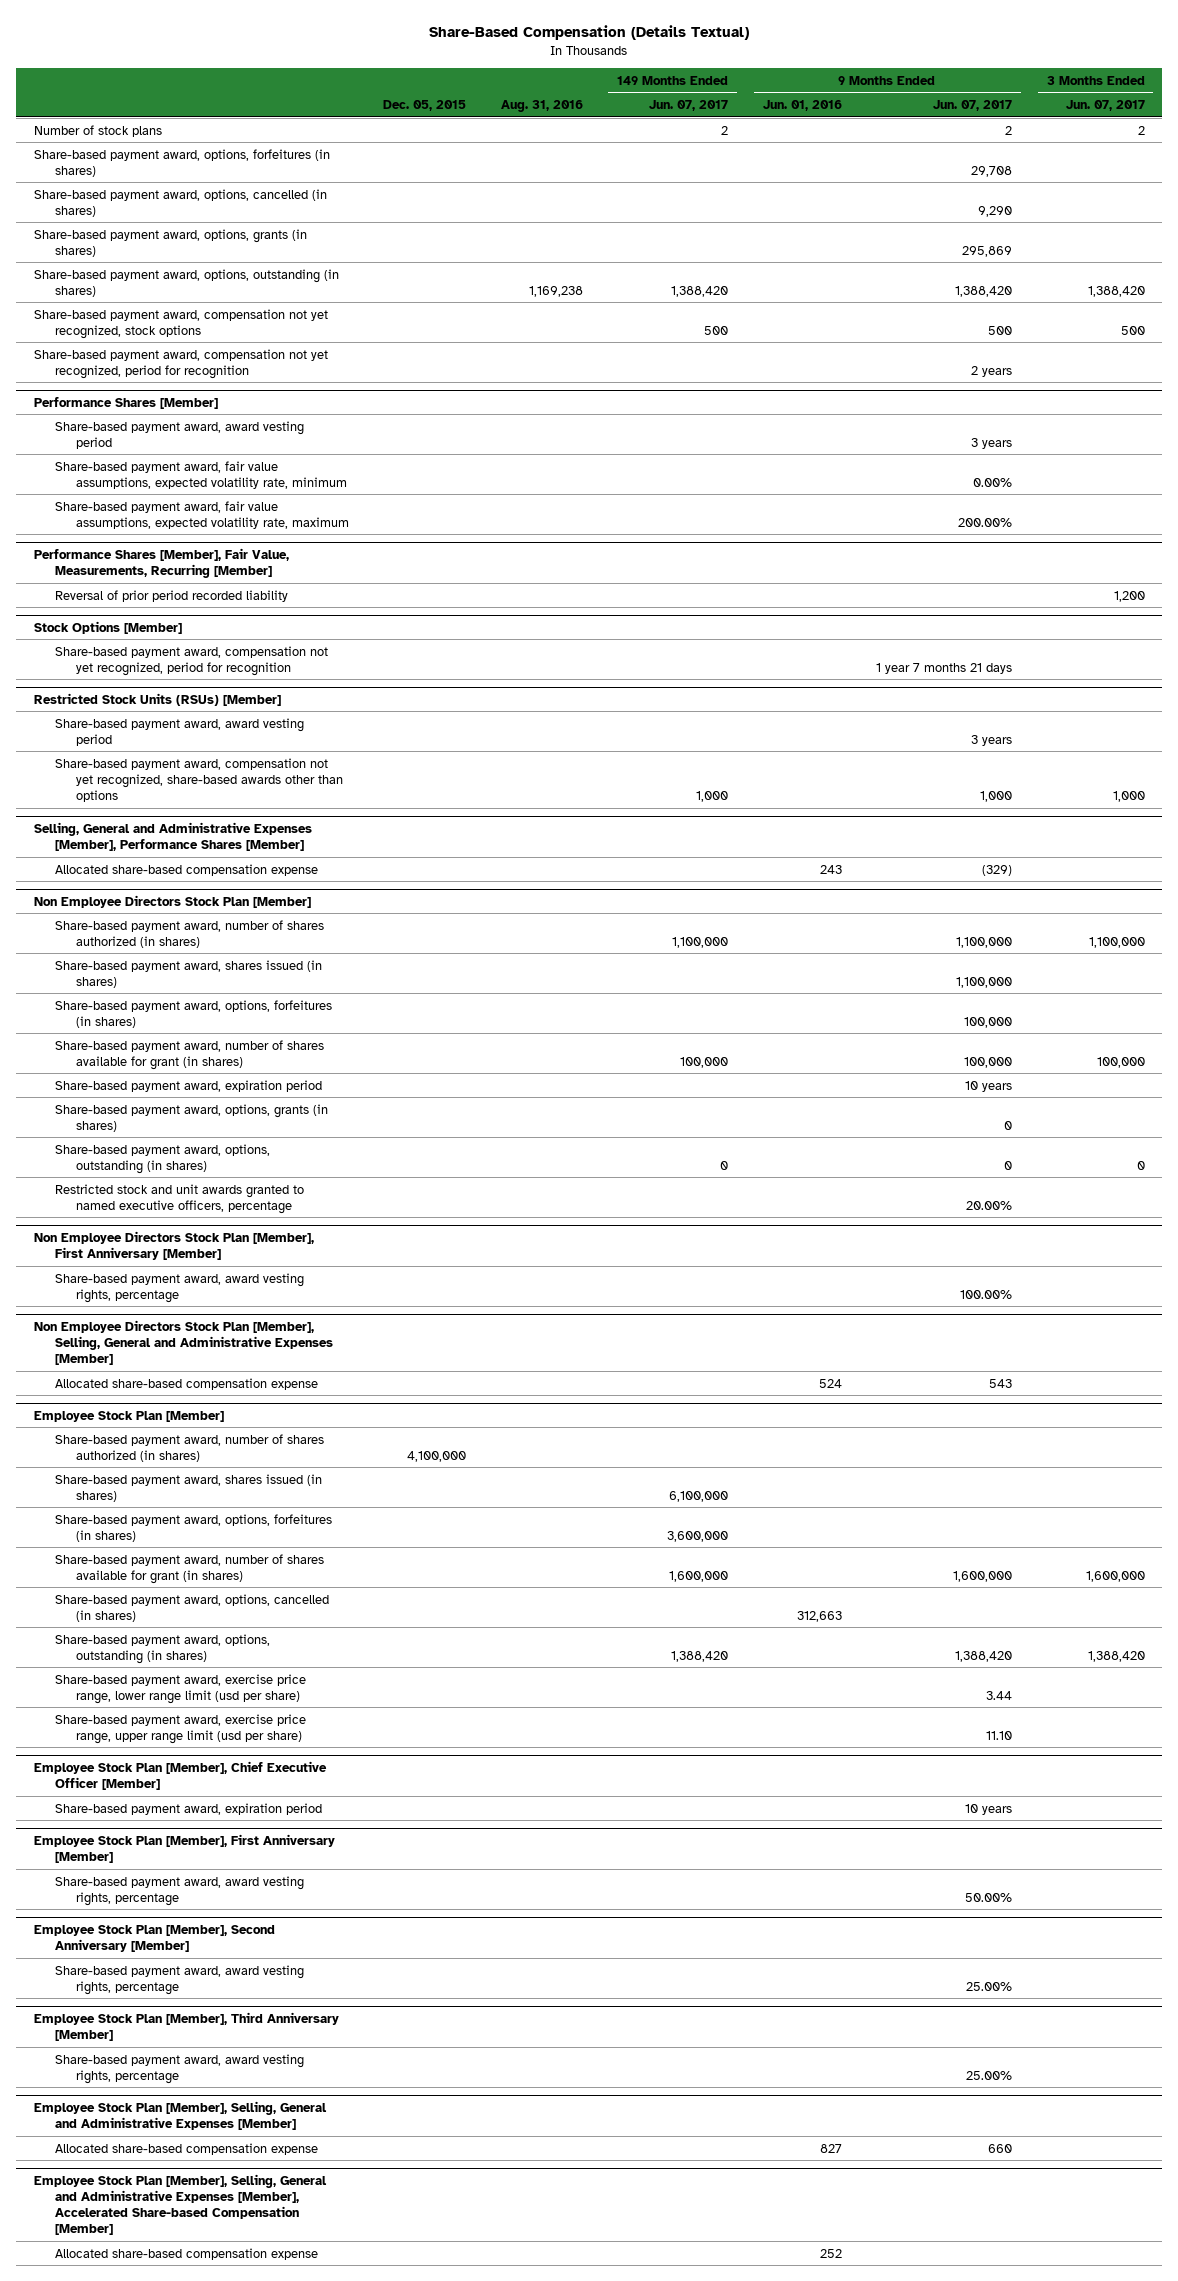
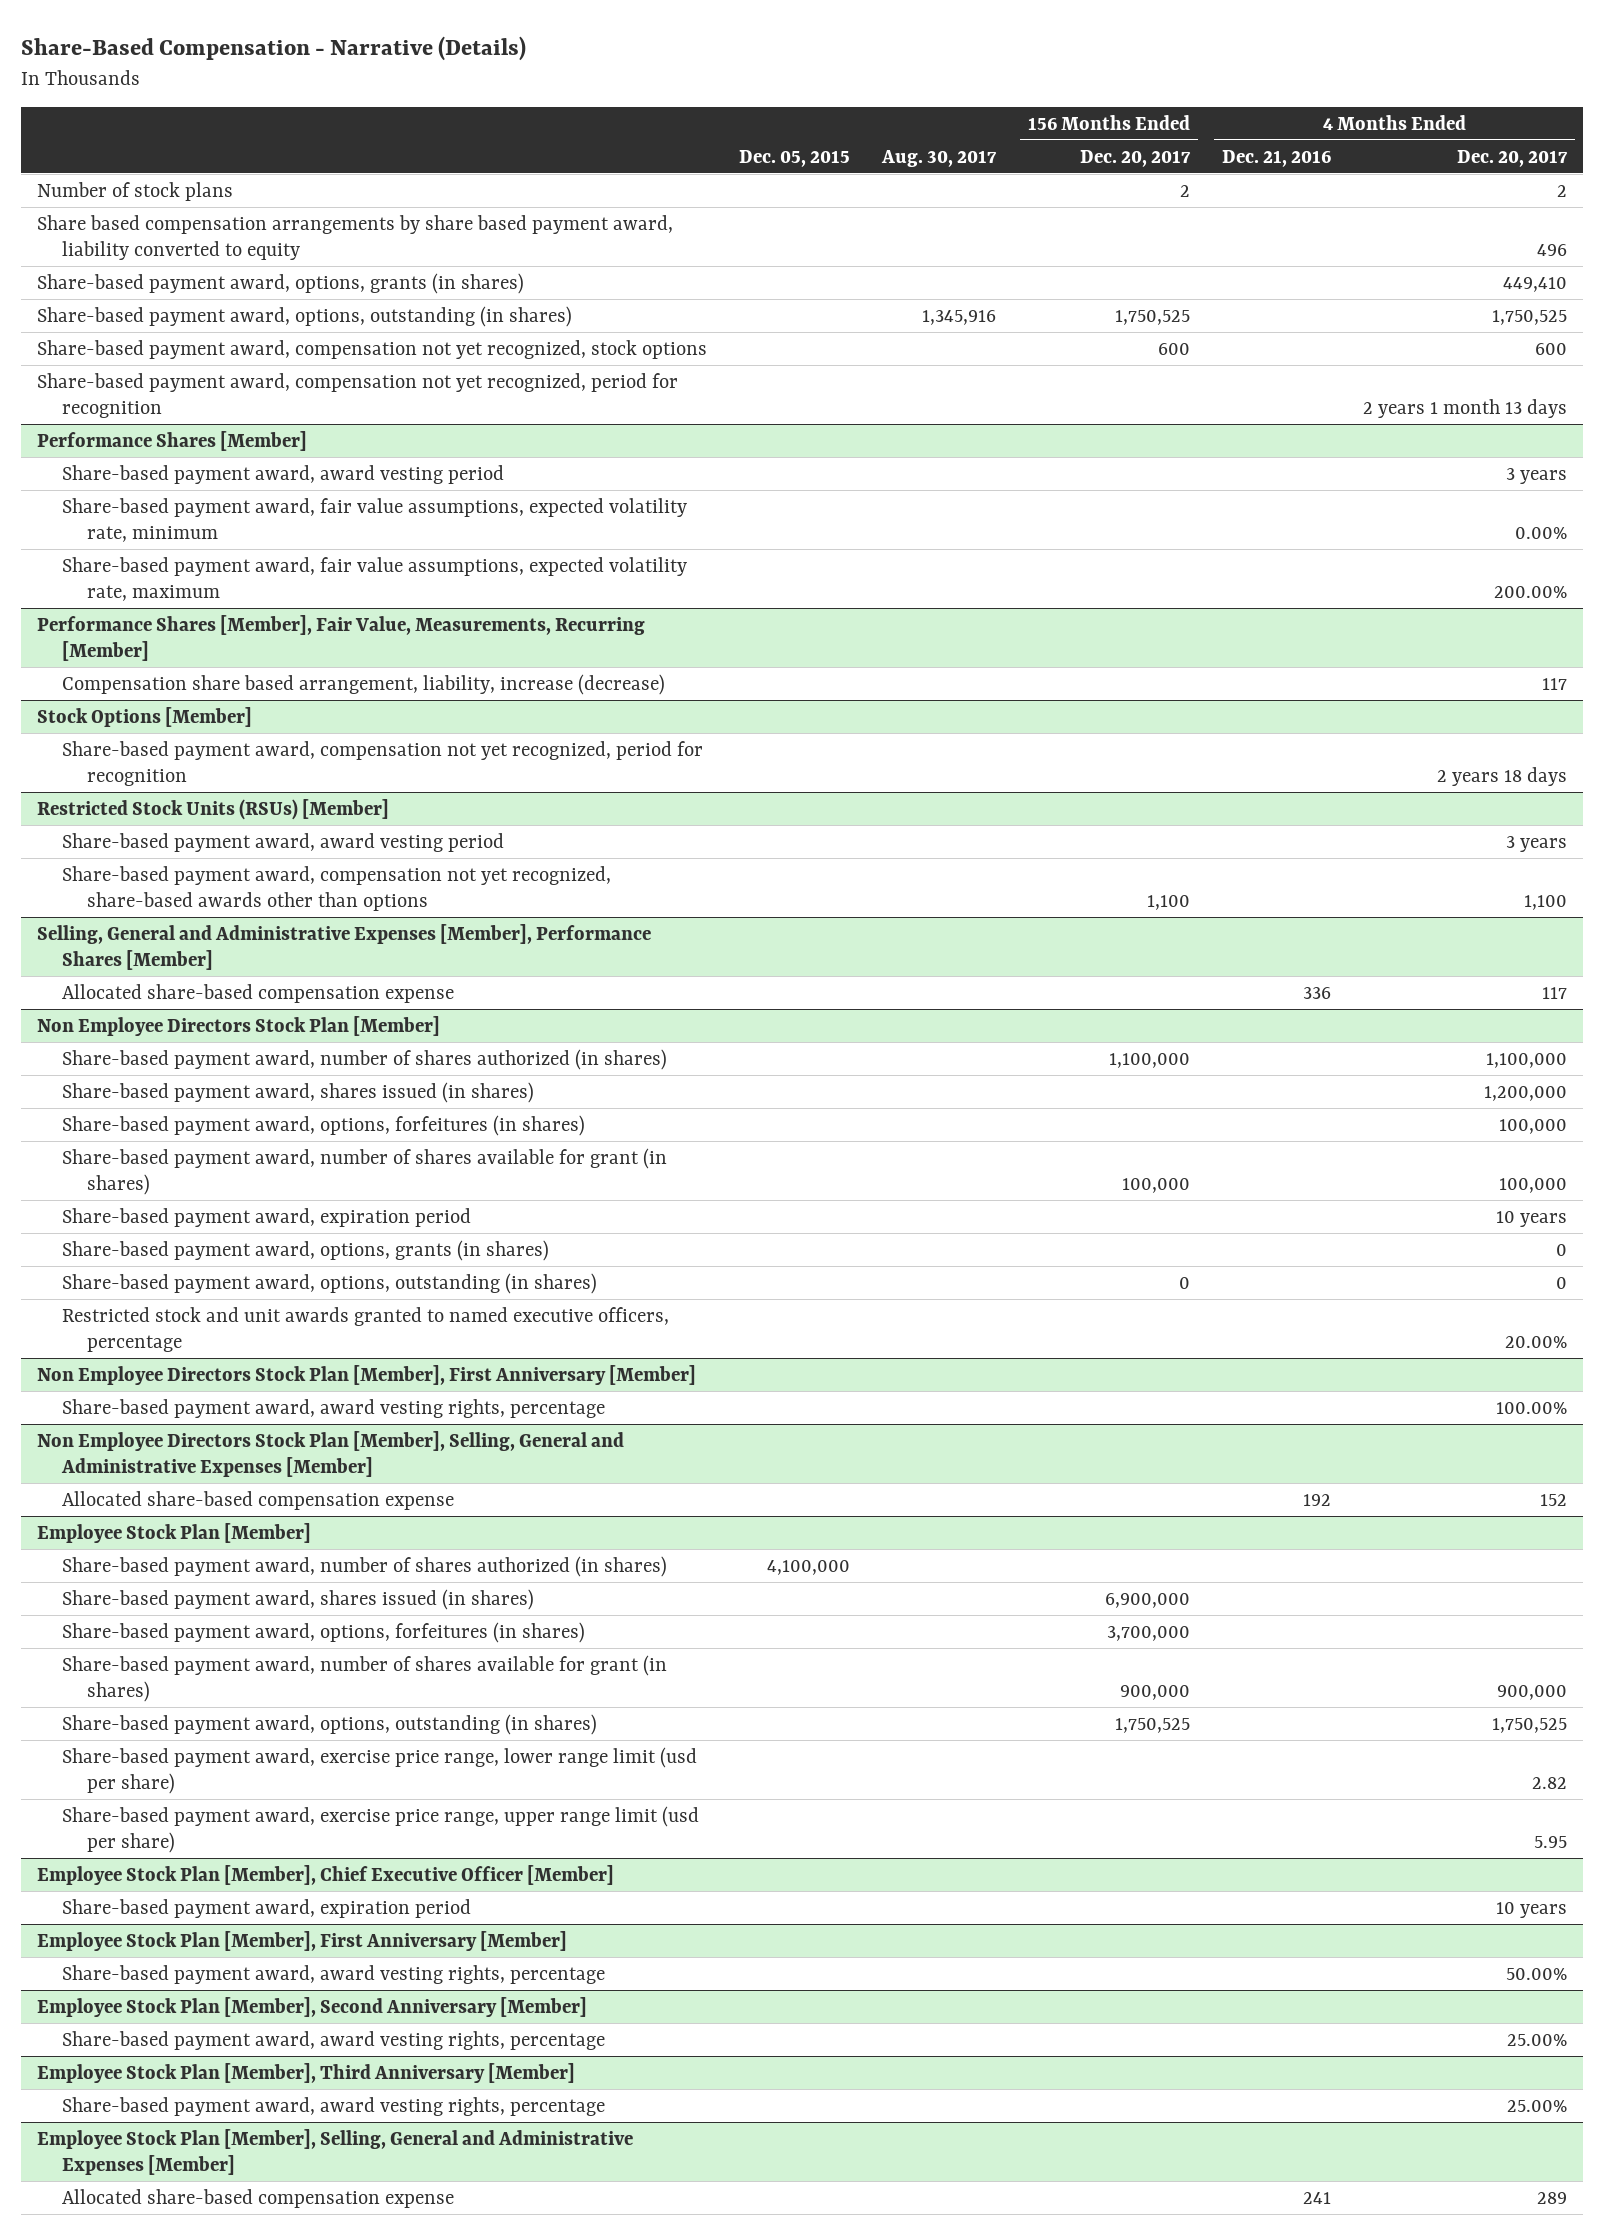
- Share-Based Compensation (Details Textual)
+ Share-Based Compensation - Narrative (Details)
- | Dec. 05, 2015 | Aug. 31, 2016 | 149 Months Ended Jun. 07, 2017 | 9 Months Ended Jun. 01, 2016 | 9 Months Ended Jun. 07, 2017 | 3 Months Ended Jun. 07, 2017
+ | Dec. 05, 2015 | Aug. 30, 2017 | 156 Months Ended Dec. 20, 2017 | 4 Months Ended Dec. 21, 2016 | 4 Months Ended Dec. 20, 2017
- Share-based payment award, options, forfeitures (in shares) | | | | | 29,708 |
- Share-based payment award, options, cancelled (in shares) | | | | | 9,290 |
+ Share based compensation arrangements by share based payment award, liability converted to equity | | | | | 496
@ Performance Shares [Member], Fair Value, Measurements, Recurring [Member]
- Reversal of prior period recorded liability | | | | | | 1,200
+ Compensation share based arrangement, liability, increase (decrease) | | | | | 117
@ Employee Stock Plan [Member]
- Share-based payment award, options, cancelled (in shares) | | | | 312,663 | |
- Employee Stock Plan [Member], Selling, General and Administrative Expenses [Member], Accelerated Share-based Compensation [Member]
- Allocated share-based compensation expense | | | | 252 | |

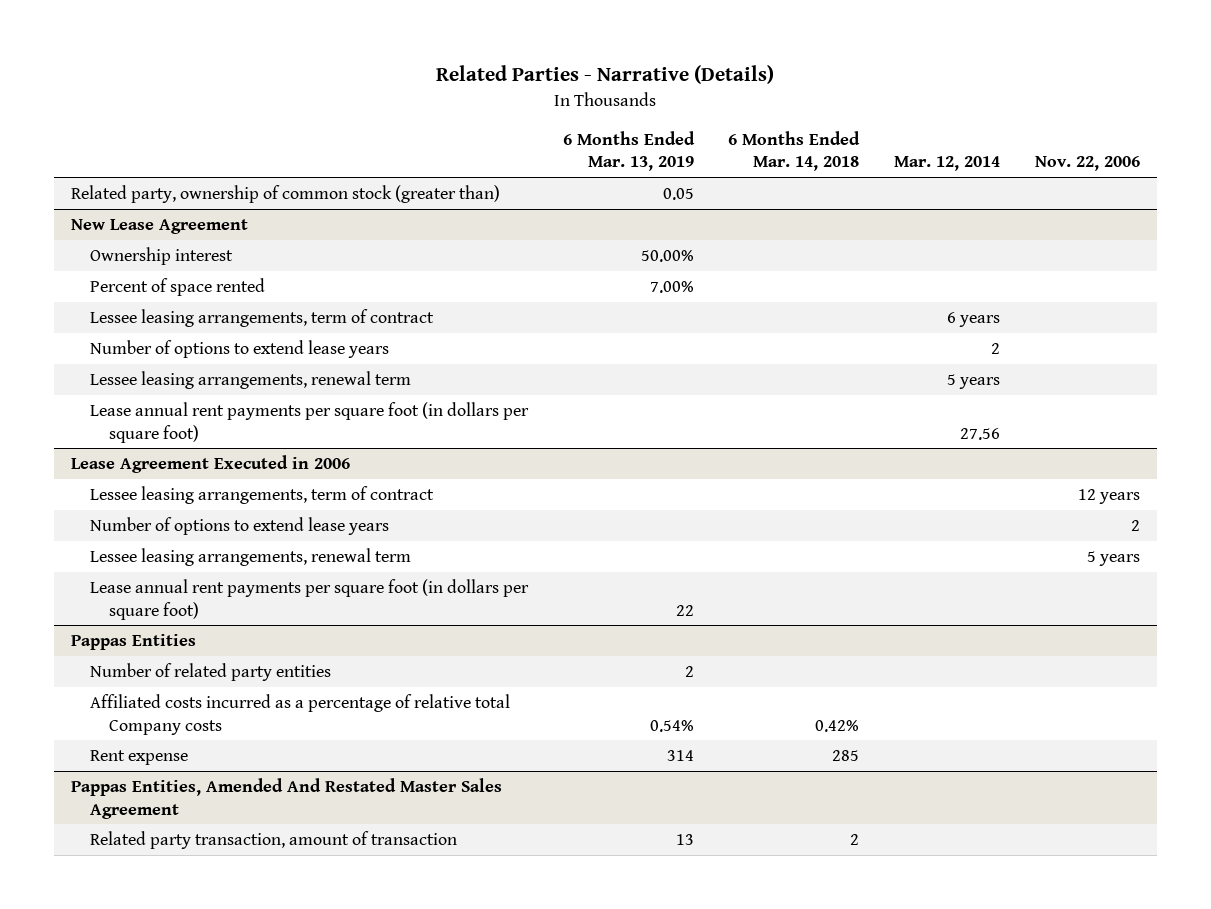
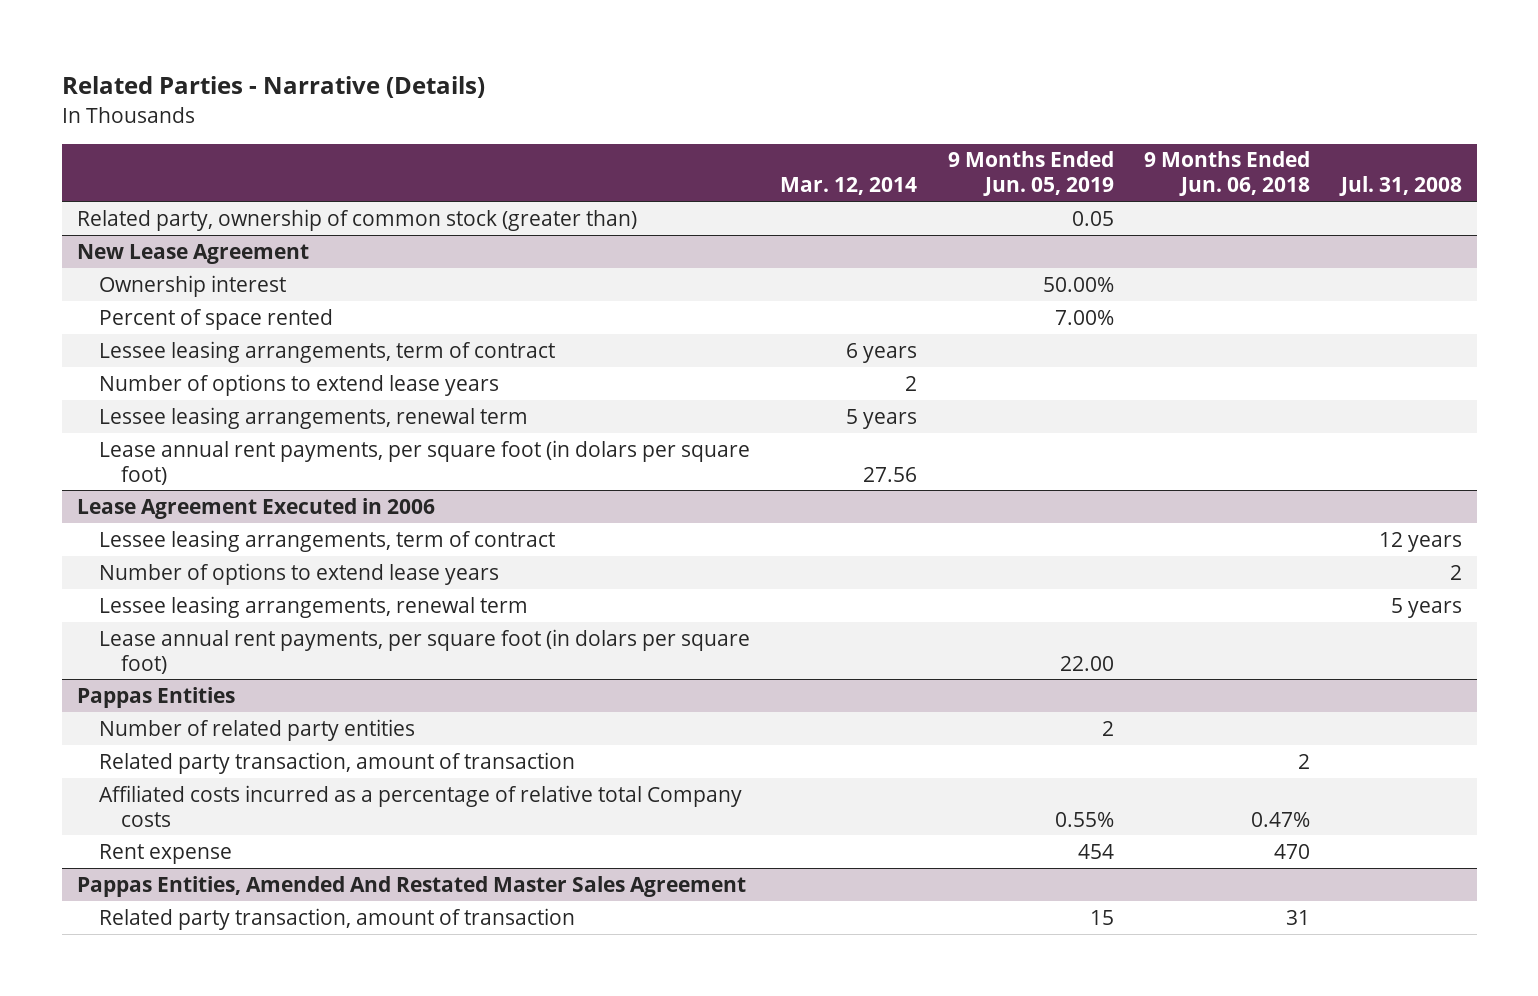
- | 6 Months Ended Mar. 13, 2019 | 6 Months Ended Mar. 14, 2018 | Mar. 12, 2014 | Nov. 22, 2006
+ | Mar. 12, 2014 | 9 Months Ended Jun. 05, 2019 | 9 Months Ended Jun. 06, 2018 | Jul. 31, 2008
@ New Lease Agreement
- Lease annual rent payments per square foot (in dollars per square foot) | | | 27.56 |
+ Lease annual rent payments, per square foot (in dolars per square foot) | 27.56 | | |
@ Lease Agreement Executed in 2006
- Lease annual rent payments per square foot (in dollars per square foot) | 22 | | |
+ Lease annual rent payments, per square foot (in dolars per square foot) | | 22.00 | |
@ Pappas Entities
+ Related party transaction, amount of transaction | | | 2 |

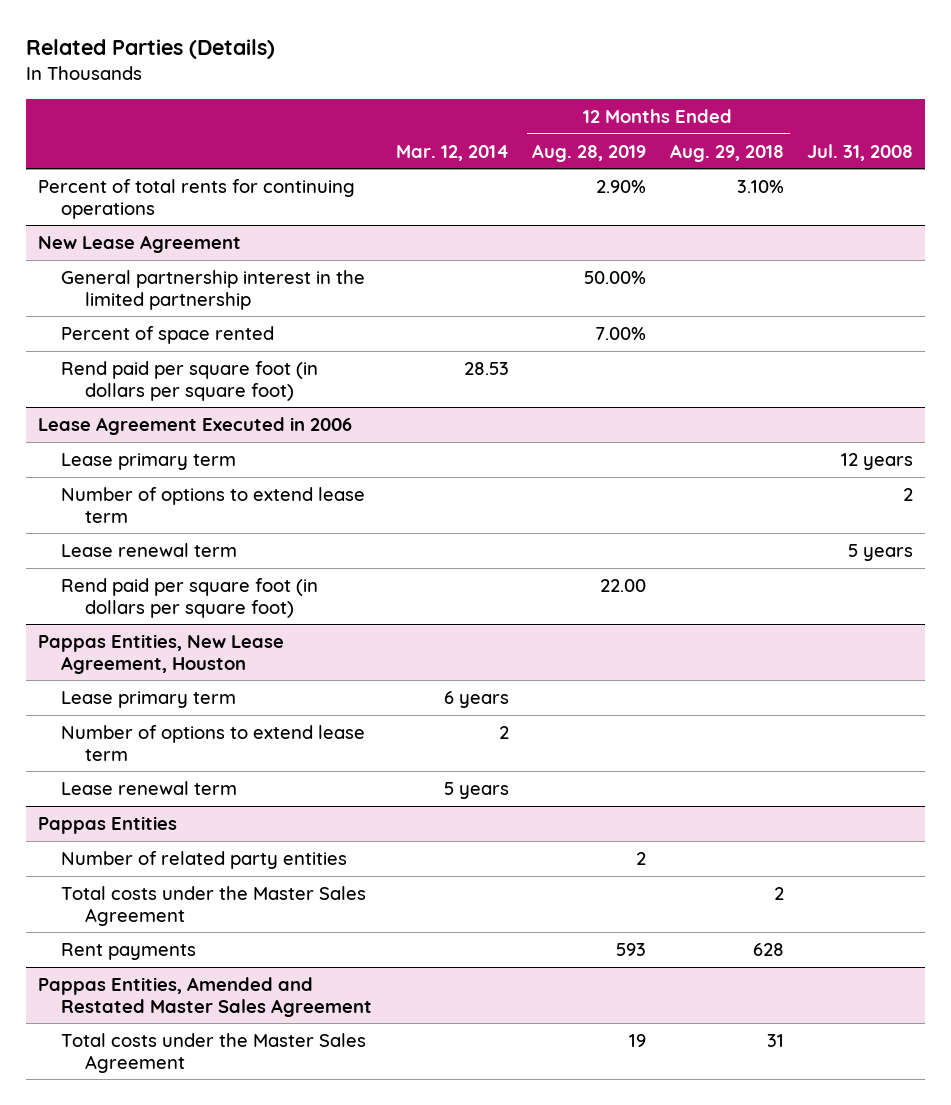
- Related Parties - Narrative (Details)
+ Related Parties (Details)
- | Mar. 12, 2014 | 9 Months Ended Jun. 05, 2019 | 9 Months Ended Jun. 06, 2018 | Jul. 31, 2008
+ | Mar. 12, 2014 | 12 Months Ended Aug. 28, 2019 | 12 Months Ended Aug. 29, 2018 | Jul. 31, 2008
- Related party, ownership of common stock (greater than) | | 0.05 | |
+ Percent of total rents for continuing operations | | 2.90% | 3.10% |
@ New Lease Agreement
- Ownership interest | | 50.00% | |
+ General partnership interest in the limited partnership | | 50.00% | |
- Lessee leasing arrangements, term of contract | 6 years | | |
- Number of options to extend lease years | 2 | | |
- Lessee leasing arrangements, renewal term | 5 years | | |
- Lease annual rent payments, per square foot (in dolars per square foot) | 27.56 | | |
+ Rend paid per square foot (in dollars per square foot) | 28.53 | | |
@ Lease Agreement Executed in 2006
- Lessee leasing arrangements, term of contract | | | | 12 years
- Number of options to extend lease years | | | | 2
- Lessee leasing arrangements, renewal term | | | | 5 years
- Lease annual rent payments, per square foot (in dolars per square foot) | | 22.00 | |
+ Lease primary term | | | | 12 years
+ Number of options to extend lease term | | | | 2
+ Lease renewal term | | | | 5 years
+ Rend paid per square foot (in dollars per square foot) | | 22.00 | |
+ Pappas Entities, New Lease Agreement, Houston
+ Lease primary term | 6 years | | |
+ Number of options to extend lease term | 2 | | |
+ Lease renewal term | 5 years | | |
@ Pappas Entities
- Related party transaction, amount of transaction | | | 2 |
- Affiliated costs incurred as a percentage of relative total Company costs | | 0.55% | 0.47% |
- Rent expense | | 454 | 470 |
- Pappas Entities, Amended And Restated Master Sales Agreement
- Related party transaction, amount of transaction | | 15 | 31 |
@ Pappas Entities
+ Total costs under the Master Sales Agreement | | | 2 |
+ Rent payments | | 593 | 628 |
+ Pappas Entities, Amended and Restated Master Sales Agreement
+ Total costs under the Master Sales Agreement | | 19 | 31 |

